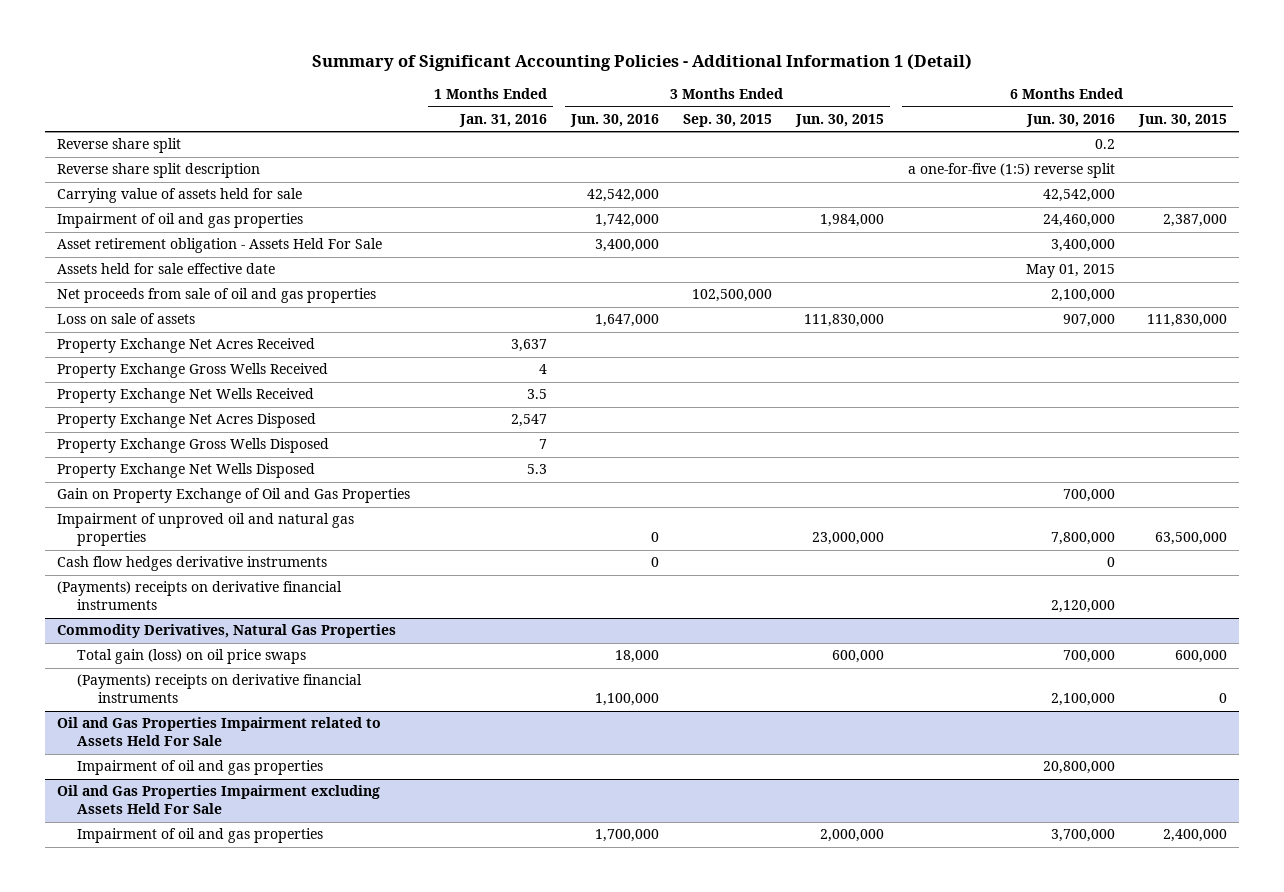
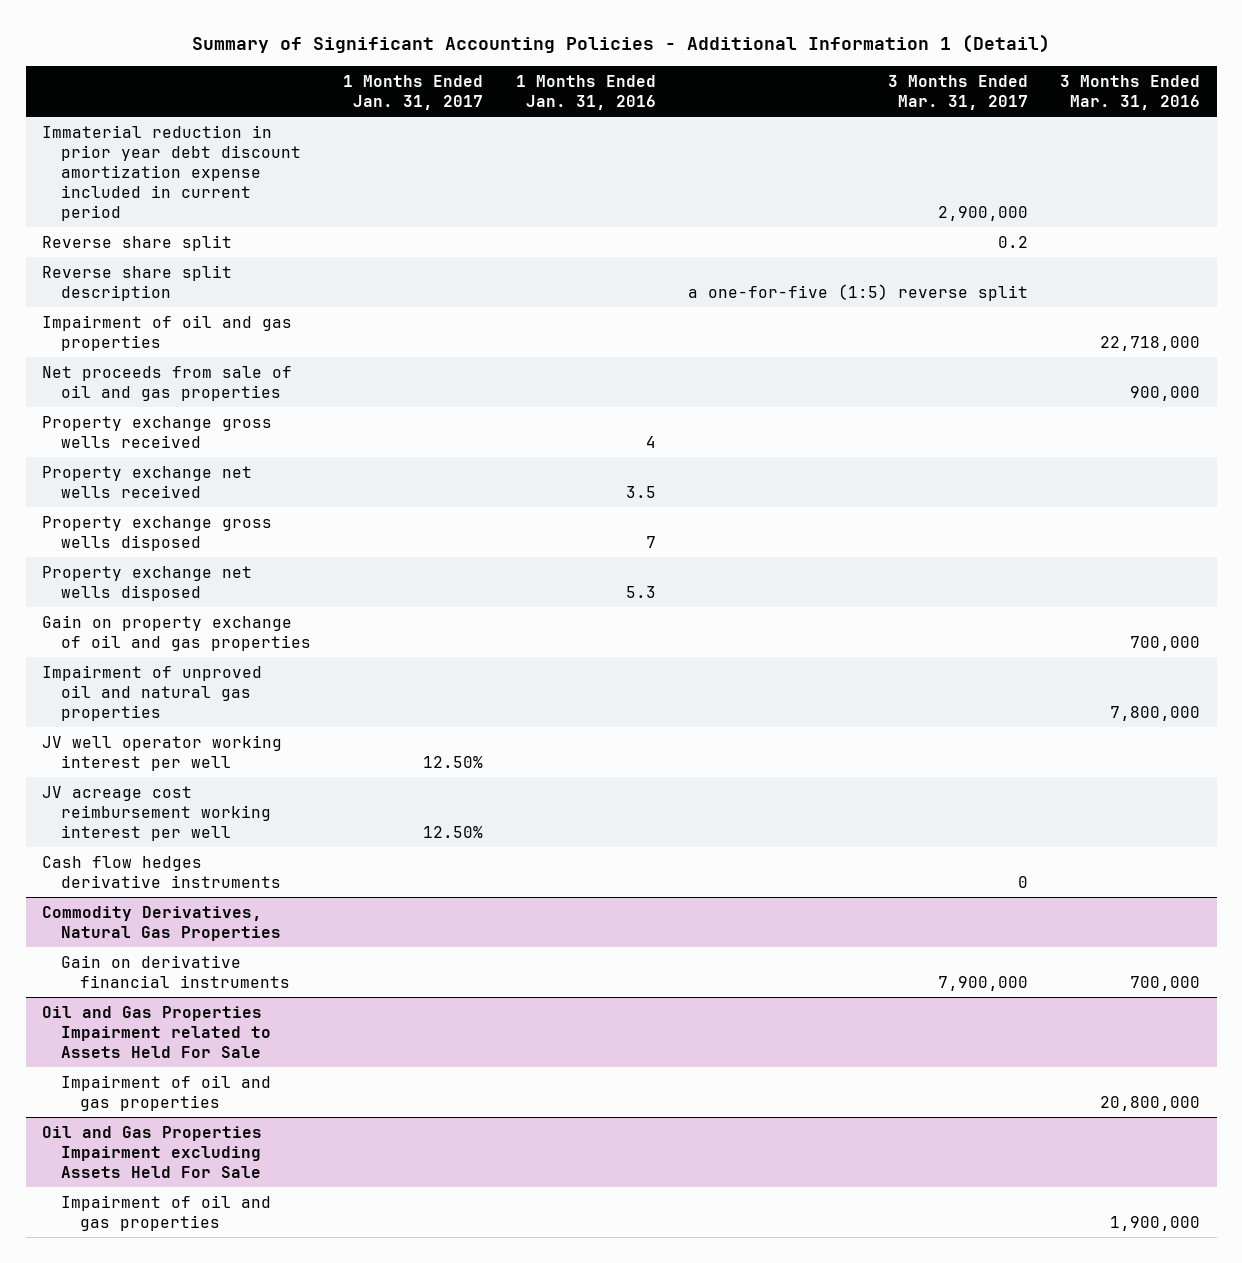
- | 1 Months Ended Jan. 31, 2016 | 3 Months Ended Jun. 30, 2016 | 3 Months Ended Sep. 30, 2015 | 3 Months Ended Jun. 30, 2015 | 6 Months Ended Jun. 30, 2016 | 6 Months Ended Jun. 30, 2015
+ | 1 Months Ended Jan. 31, 2017 | 1 Months Ended Jan. 31, 2016 | 3 Months Ended Mar. 31, 2017 | 3 Months Ended Mar. 31, 2016
+ Immaterial reduction in prior year debt discount amortization expense included in current period | | | 2,900,000 |
- Carrying value of assets held for sale | | 42,542,000 | | | 42,542,000 |
- Asset retirement obligation - Assets Held For Sale | | 3,400,000 | | | 3,400,000 |
- Assets held for sale effective date | | | | | May 01, 2015 |
- Loss on sale of assets | | 1,647,000 | | 111,830,000 | 907,000 | 111,830,000
- Property Exchange Net Acres Received | 3,637 | | | | |
- Property Exchange Gross Wells Received | 4 | | | | |
- Property Exchange Net Wells Received | 3.5 | | | | |
- Property Exchange Net Acres Disposed | 2,547 | | | | |
- Property Exchange Gross Wells Disposed | 7 | | | | |
- Property Exchange Net Wells Disposed | 5.3 | | | | |
- Gain on Property Exchange of Oil and Gas Properties | | | | | 700,000 |
+ Property exchange gross wells received | | 4 | |
+ Property exchange net wells received | | 3.5 | |
+ Property exchange gross wells disposed | | 7 | |
+ Property exchange net wells disposed | | 5.3 | |
+ Gain on property exchange of oil and gas properties | | | | 700,000
+ JV well operator working interest per well | 12.50% | | |
+ JV acreage cost reimbursement working interest per well | 12.50% | | |
- (Payments) receipts on derivative financial instruments | | | | | 2,120,000 |
@ Commodity Derivatives, Natural Gas Properties
- Total gain (loss) on oil price swaps | | 18,000 | | 600,000 | 700,000 | 600,000
- (Payments) receipts on derivative financial instruments | | 1,100,000 | | | 2,100,000 | 0
+ Gain on derivative financial instruments | | | 7,900,000 | 700,000

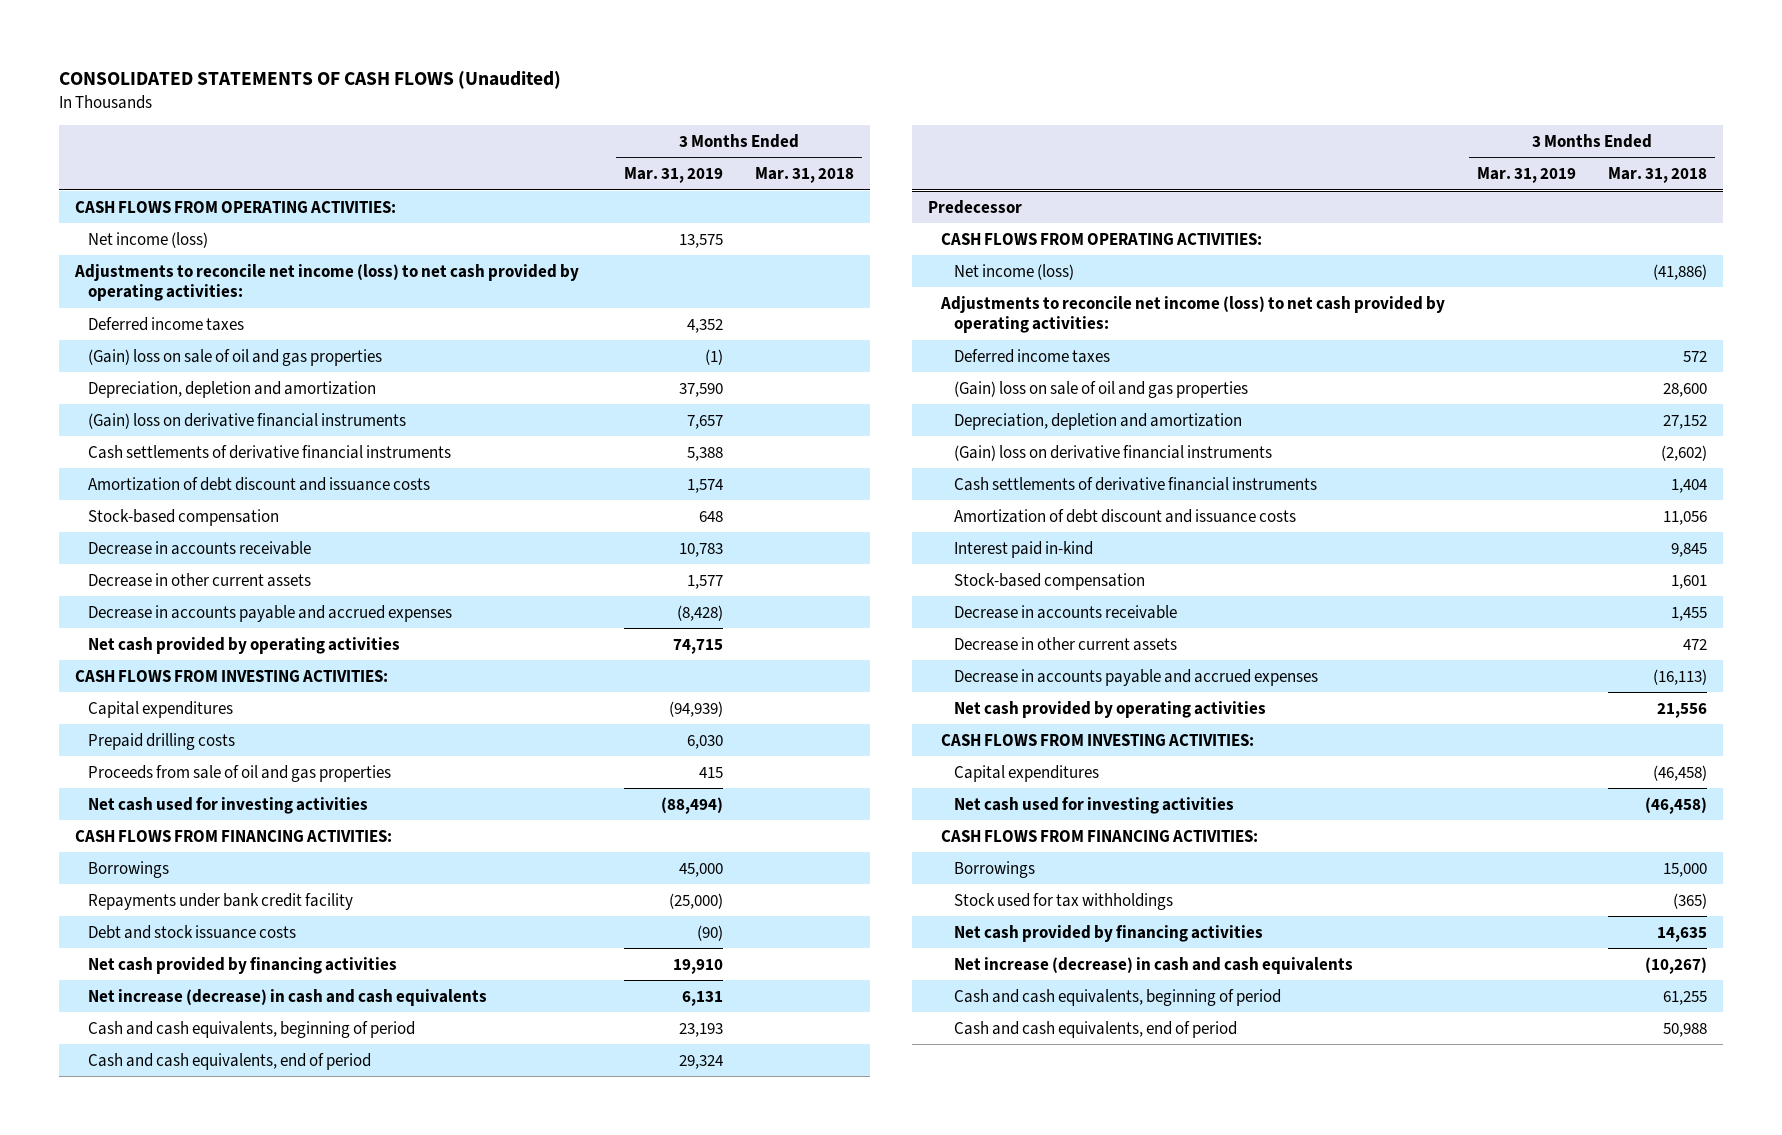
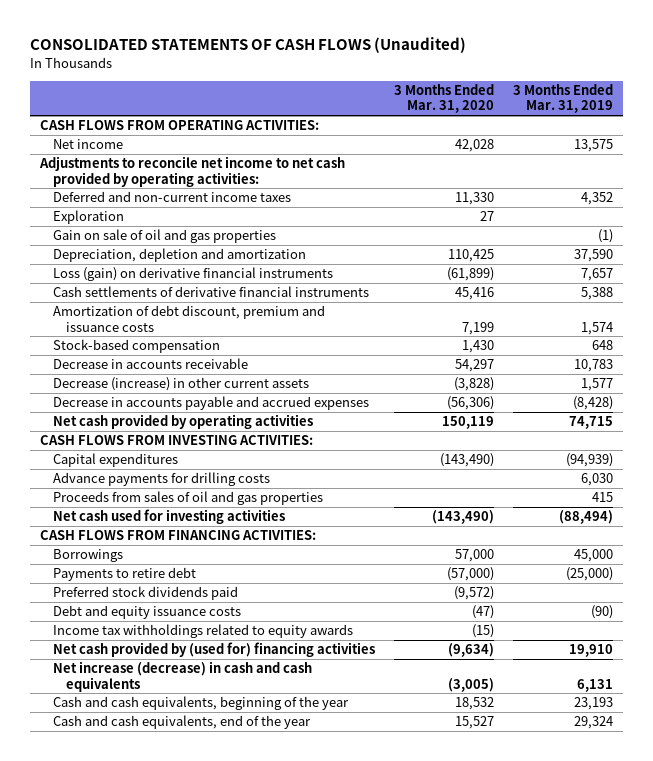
- | 3 Months Ended Mar. 31, 2019 | 3 Months Ended Mar. 31, 2018
+ | 3 Months Ended Mar. 31, 2020 | 3 Months Ended Mar. 31, 2019
- Net income (loss) | 13,575 |
- Adjustments to reconcile net income (loss) to net cash provided by operating activities:
- Deferred income taxes | 4,352 |
- (Gain) loss on sale of oil and gas properties | (1) |
+ Net income | 42,028 | 13,575
+ Adjustments to reconcile net income to net cash provided by operating activities:
+ Deferred and non-current income taxes | 11,330 | 4,352
+ Exploration | 27 |
+ Gain on sale of oil and gas properties | | (1)
- (Gain) loss on derivative financial instruments | 7,657 |
+ Loss (gain) on derivative financial instruments | (61,899) | 7,657
- Amortization of debt discount and issuance costs | 1,574 |
+ Amortization of debt discount, premium and issuance costs | 7,199 | 1,574
- Decrease in other current assets | 1,577 |
+ Decrease (increase) in other current assets | (3,828) | 1,577
- Prepaid drilling costs | 6,030 |
- Proceeds from sale of oil and gas properties | 415 |
+ Advance payments for drilling costs | | 6,030
+ Proceeds from sales of oil and gas properties | | 415
- Repayments under bank credit facility | (25,000) |
- Debt and stock issuance costs | (90) |
- Net cash provided by financing activities | 19,910 |
+ Payments to retire debt | (57,000) | (25,000)
+ Preferred stock dividends paid | (9,572) |
+ Debt and equity issuance costs | (47) | (90)
+ Income tax withholdings related to equity awards | (15) |
+ Net cash provided by (used for) financing activities | (9,634) | 19,910
- Cash and cash equivalents, beginning of period | 23,193 |
- Cash and cash equivalents, end of period | 29,324 |
- Predecessor
- CASH FLOWS FROM OPERATING ACTIVITIES:
- Net income (loss) | | (41,886)
- Adjustments to reconcile net income (loss) to net cash provided by operating activities:
- Deferred income taxes | | 572
- (Gain) loss on sale of oil and gas properties | | 28,600
- Depreciation, depletion and amortization | | 27,152
- (Gain) loss on derivative financial instruments | | (2,602)
- Cash settlements of derivative financial instruments | | 1,404
- Amortization of debt discount and issuance costs | | 11,056
- Interest paid in-kind | | 9,845
- Stock-based compensation | | 1,601
- Decrease in accounts receivable | | 1,455
- Decrease in other current assets | | 472
- Decrease in accounts payable and accrued expenses | | (16,113)
- Net cash provided by operating activities | | 21,556
- CASH FLOWS FROM INVESTING ACTIVITIES:
- Capital expenditures | | (46,458)
- Net cash used for investing activities | | (46,458)
- CASH FLOWS FROM FINANCING ACTIVITIES:
- Borrowings | | 15,000
- Stock used for tax withholdings | | (365)
- Net cash provided by financing activities | | 14,635
- Net increase (decrease) in cash and cash equivalents | | (10,267)
- Cash and cash equivalents, beginning of period | | 61,255
- Cash and cash equivalents, end of period | | 50,988
+ Cash and cash equivalents, beginning of the year | 18,532 | 23,193
+ Cash and cash equivalents, end of the year | 15,527 | 29,324

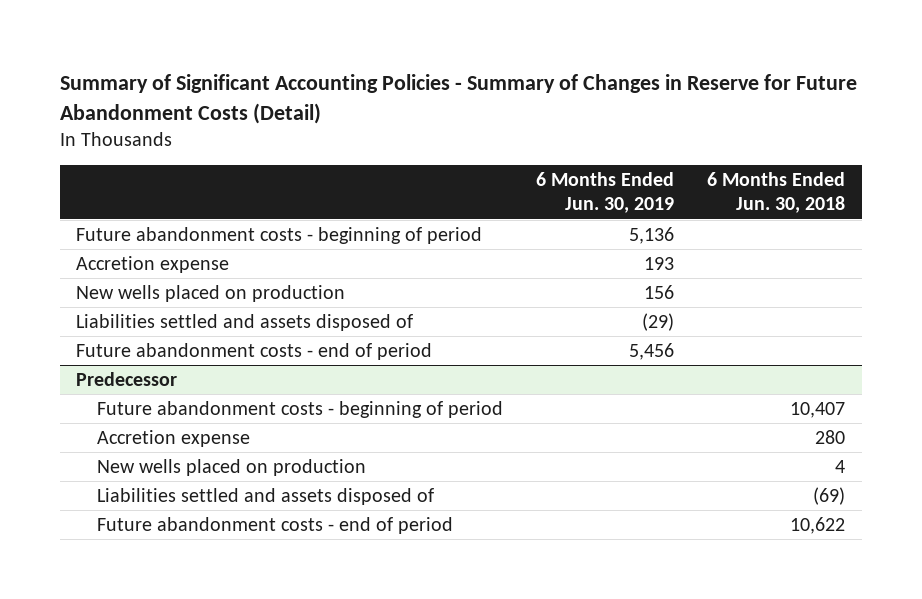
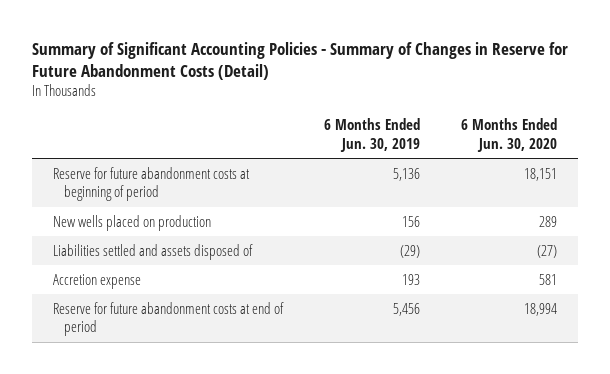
- | 6 Months Ended Jun. 30, 2019 | 6 Months Ended Jun. 30, 2018
+ | 6 Months Ended Jun. 30, 2019 | 6 Months Ended Jun. 30, 2020
- Future abandonment costs - beginning of period | 5,136 |
+ Reserve for future abandonment costs at beginning of period | 5,136 | 18,151
- Future abandonment costs - end of period | 5,456 |
- Predecessor
- Future abandonment costs - beginning of period | | 10,407
- Accretion expense | | 280
- New wells placed on production | | 4
- Liabilities settled and assets disposed of | | (69)
- Future abandonment costs - end of period | | 10,622
moved down: Accretion expense | 193 | 581
+ Reserve for future abandonment costs at end of period | 5,456 | 18,994

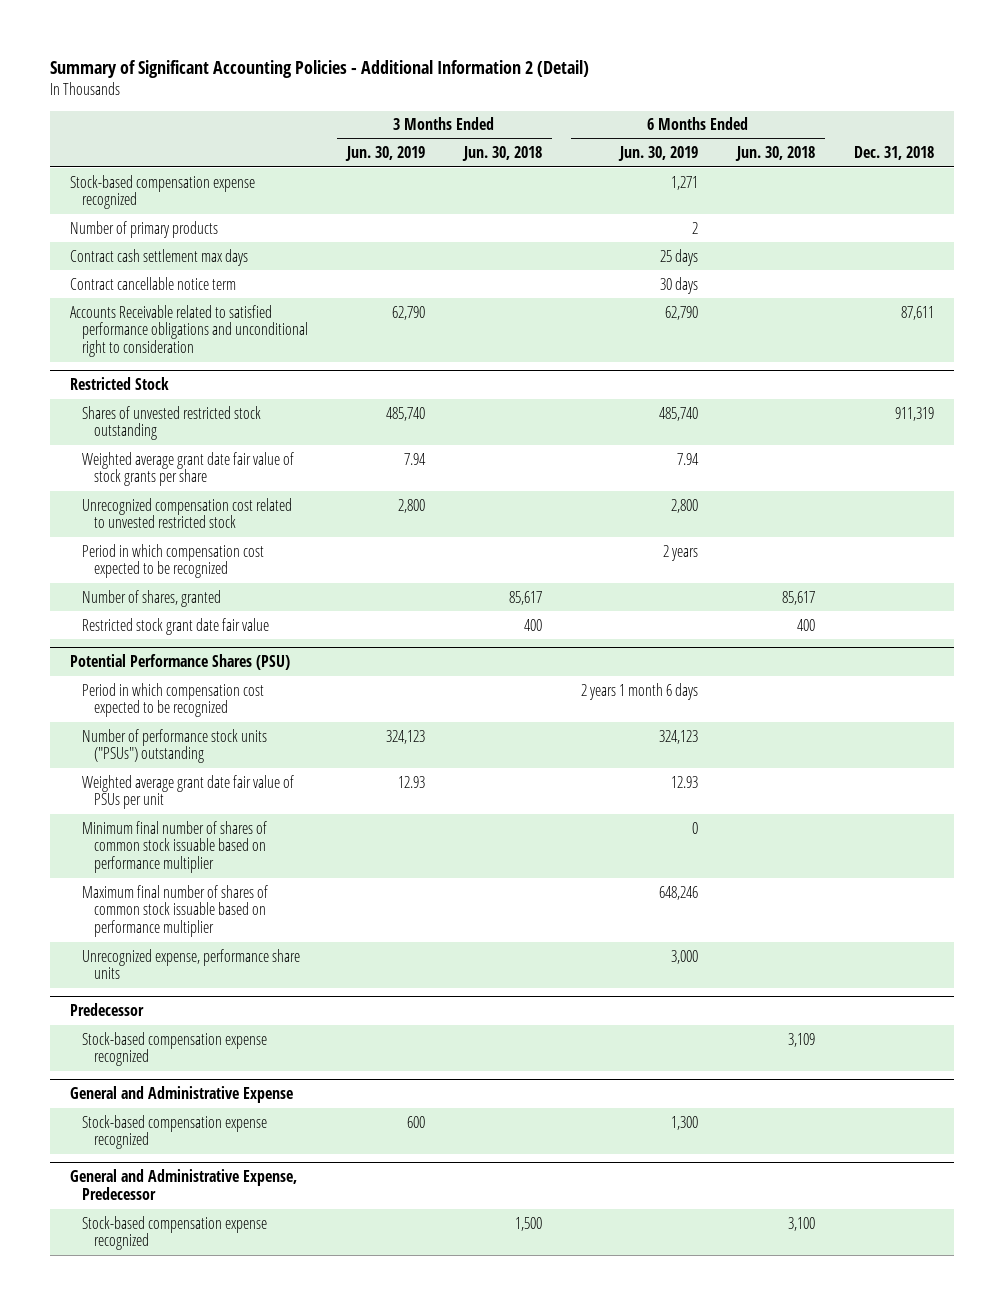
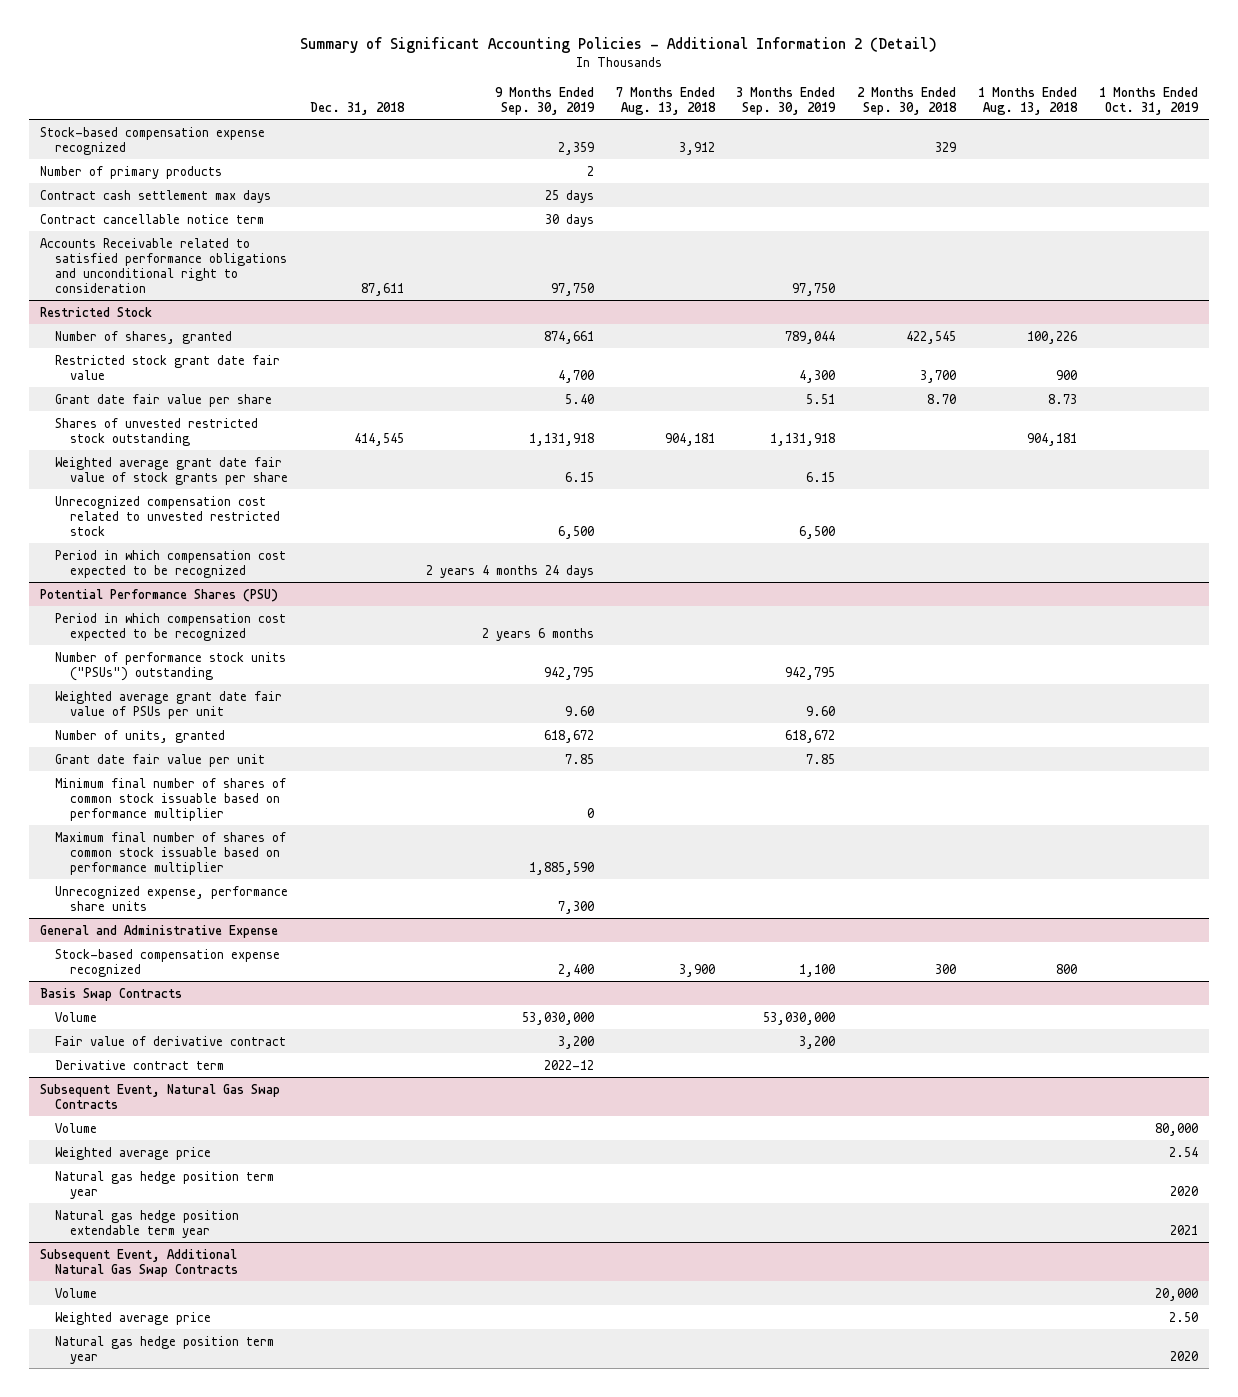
- | 3 Months Ended Jun. 30, 2019 | 3 Months Ended Jun. 30, 2018 | 6 Months Ended Jun. 30, 2019 | 6 Months Ended Jun. 30, 2018 | Dec. 31, 2018
+ | Dec. 31, 2018 | 9 Months Ended Sep. 30, 2019 | 7 Months Ended Aug. 13, 2018 | 3 Months Ended Sep. 30, 2019 | 2 Months Ended Sep. 30, 2018 | 1 Months Ended Aug. 13, 2018 | 1 Months Ended Oct. 31, 2019
@ Restricted Stock
- Shares of unvested restricted stock outstanding | 485,740 | | 485,740 | | 911,319
moved up: Number of shares, granted | | 874,661 | | 789,044 | 422,545 | 100,226 |
moved up: Restricted stock grant date fair value | | 4,700 | | 4,300 | 3,700 | 900 |
+ Grant date fair value per share | | 5.40 | | 5.51 | 8.70 | 8.73 |
+ Shares of unvested restricted stock outstanding | 414,545 | 1,131,918 | 904,181 | 1,131,918 | | 904,181 |
@ Potential Performance Shares (PSU)
+ Number of units, granted | | 618,672 | | 618,672 | | |
+ Grant date fair value per unit | | 7.85 | | 7.85 | | |
- Predecessor
- Stock-based compensation expense recognized | | | | 3,109 |
- General and Administrative Expense, Predecessor
- Stock-based compensation expense recognized | | 1,500 | | 3,100 |
+ Basis Swap Contracts
+ Volume | | 53,030,000 | | 53,030,000 | | |
+ Fair value of derivative contract | | 3,200 | | 3,200 | | |
+ Derivative contract term | | 2022-12 | | | | |
+ Subsequent Event, Natural Gas Swap Contracts
+ Volume | | | | | | | 80,000
+ Weighted average price | | | | | | | 2.54
+ Natural gas hedge position term year | | | | | | | 2020
+ Natural gas hedge position extendable term year | | | | | | | 2021
+ Subsequent Event, Additional Natural Gas Swap Contracts
+ Volume | | | | | | | 20,000
+ Weighted average price | | | | | | | 2.50
+ Natural gas hedge position term year | | | | | | | 2020

